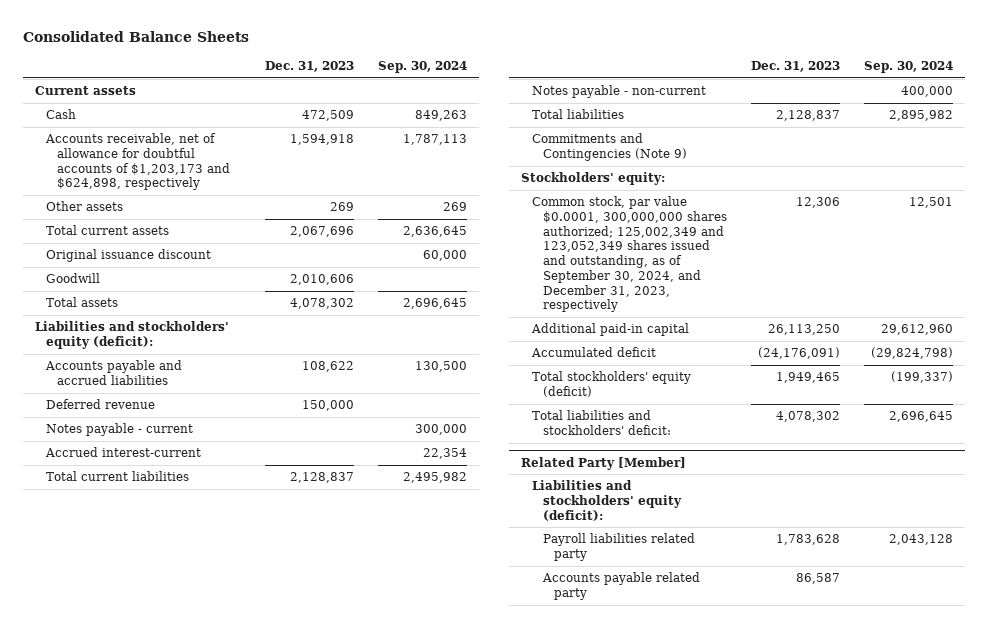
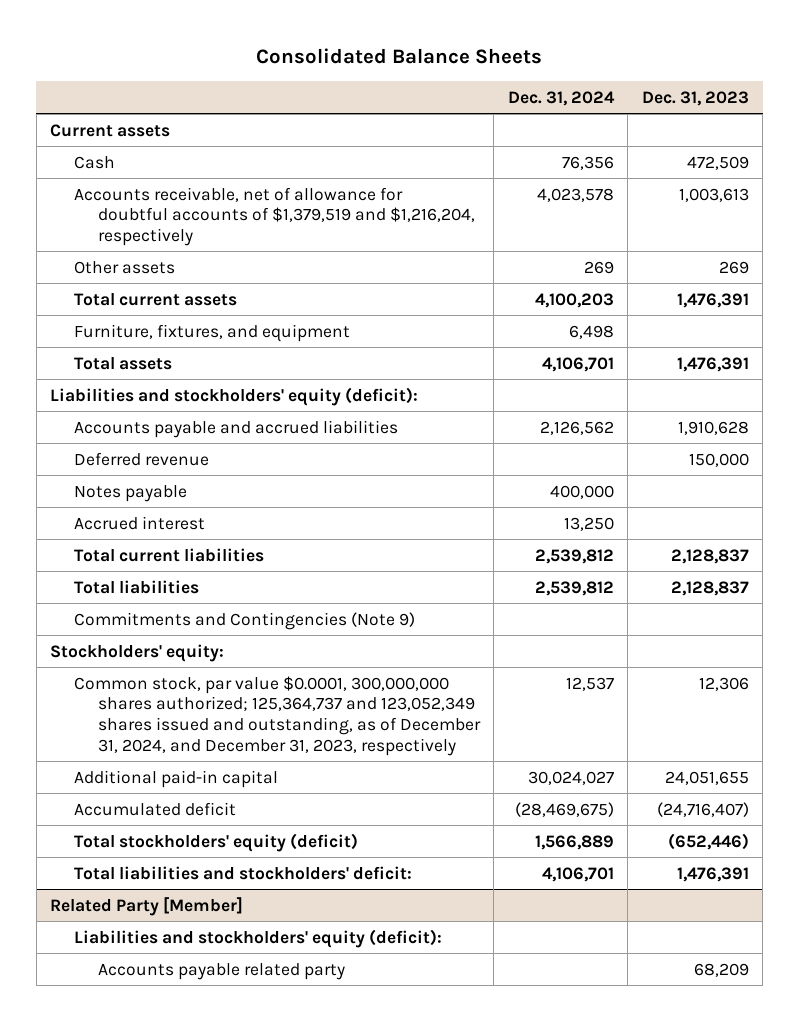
- | Dec. 31, 2023 | Sep. 30, 2024
+ | Dec. 31, 2024 | Dec. 31, 2023
- Accounts receivable, net of allowance for doubtful accounts of $1,203,173 and $624,898, respectively | 1,594,918 | 1,787,113
+ Accounts receivable, net of allowance for doubtful accounts of $1,379,519 and $1,216,204, respectively | 4,023,578 | 1,003,613
- Total current assets | 2,067,696 | 2,636,645
- Original issuance discount | | 60,000
- Goodwill | 2,010,606 |
- Total assets | 4,078,302 | 2,696,645
+ Total current assets | 4,100,203 | 1,476,391
+ Furniture, fixtures, and equipment | 6,498 |
+ Total assets | 4,106,701 | 1,476,391
- Accounts payable and accrued liabilities | 108,622 | 130,500
+ Accounts payable and accrued liabilities | 2,126,562 | 1,910,628
- Notes payable - current | | 300,000
- Accrued interest-current | | 22,354
+ Notes payable | 400,000 |
+ Accrued interest | 13,250 |
- Notes payable - non-current | | 400,000
- Common stock, par value $0.0001, 300,000,000 shares authorized; 125,002,349 and 123,052,349 shares issued and outstanding, as of September 30, 2024, and December 31, 2023, respectively | 12,306 | 12,501
- Additional paid-in capital | 26,113,250 | 29,612,960
- Accumulated deficit | (24,176,091) | (29,824,798)
- Total stockholders' equity (deficit) | 1,949,465 | (199,337)
- Total liabilities and stockholders' deficit: | 4,078,302 | 2,696,645
+ Common stock, par value $0.0001, 300,000,000 shares authorized; 125,364,737 and 123,052,349 shares issued and outstanding, as of December 31, 2024, and December 31, 2023, respectively | 12,537 | 12,306
+ Additional paid-in capital | 30,024,027 | 24,051,655
+ Accumulated deficit | (28,469,675) | (24,716,407)
+ Total stockholders' equity (deficit) | 1,566,889 | (652,446)
+ Total liabilities and stockholders' deficit: | 4,106,701 | 1,476,391
@ Related Party [Member]
- Payroll liabilities related party | 1,783,628 | 2,043,128
- Accounts payable related party | 86,587 |
+ Accounts payable related party | | 68,209

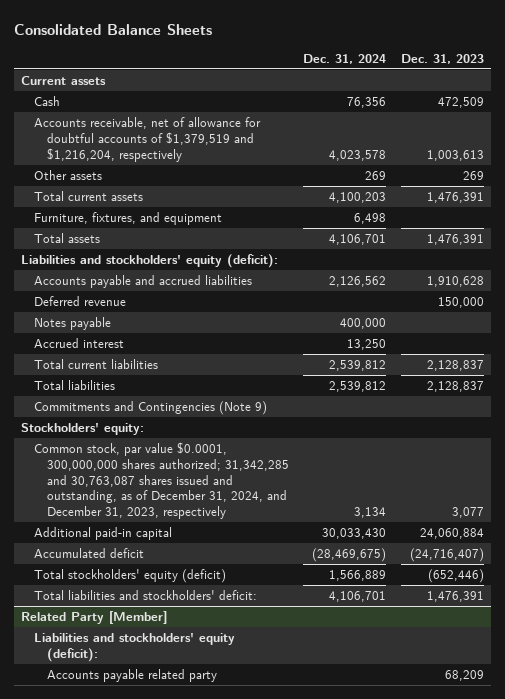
- Common stock, par value $0.0001, 300,000,000 shares authorized; 125,364,737 and 123,052,349 shares issued and outstanding, as of December 31, 2024, and December 31, 2023, respectively | 12,537 | 12,306
- Additional paid-in capital | 30,024,027 | 24,051,655
+ Common stock, par value $0.0001, 300,000,000 shares authorized; 31,342,285 and 30,763,087 shares issued and outstanding, as of December 31, 2024, and December 31, 2023, respectively | 3,134 | 3,077
+ Additional paid-in capital | 30,033,430 | 24,060,884

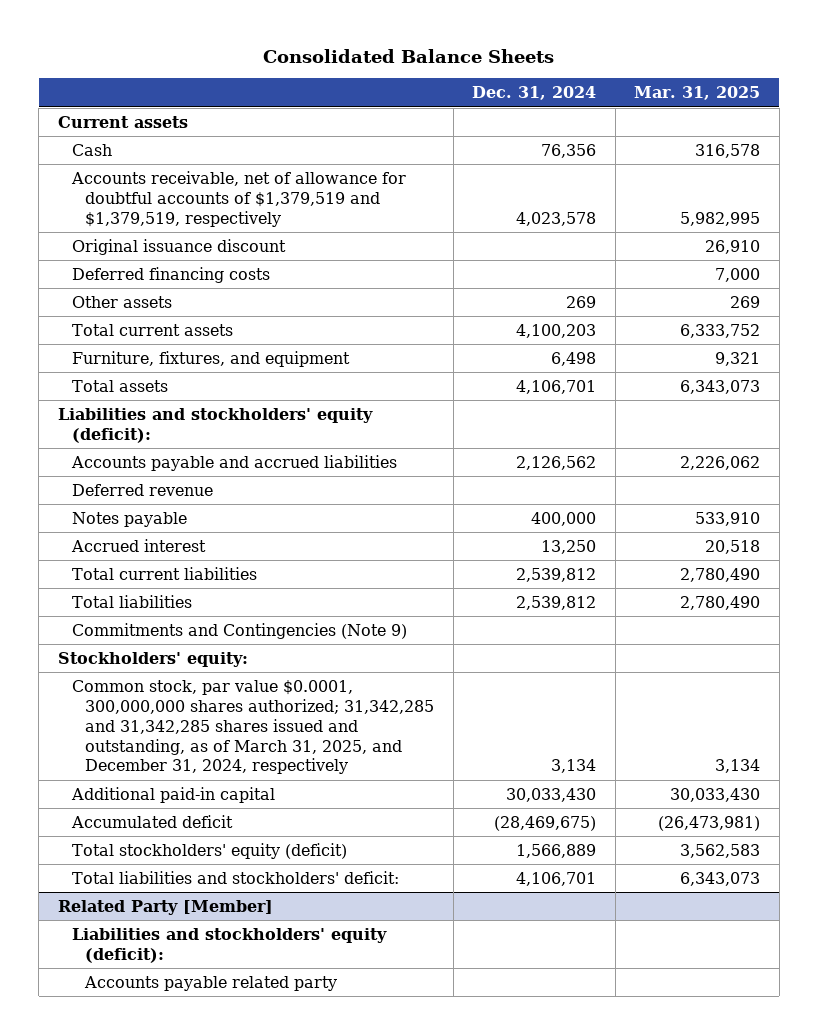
- | Dec. 31, 2024 | Dec. 31, 2023
+ | Dec. 31, 2024 | Mar. 31, 2025
- Accounts receivable, net of allowance for doubtful accounts of $1,379,519 and $1,216,204, respectively | 4,023,578 | 1,003,613
+ Accounts receivable, net of allowance for doubtful accounts of $1,379,519 and $1,379,519, respectively | 4,023,578 | 5,982,995
+ Original issuance discount | | 26,910
+ Deferred financing costs | | 7,000
- Common stock, par value $0.0001, 300,000,000 shares authorized; 31,342,285 and 30,763,087 shares issued and outstanding, as of December 31, 2024, and December 31, 2023, respectively | 3,134 | 3,077
+ Common stock, par value $0.0001, 300,000,000 shares authorized; 31,342,285 and 31,342,285 shares issued and outstanding, as of March 31, 2025, and December 31, 2024, respectively | 3,134 | 3,134

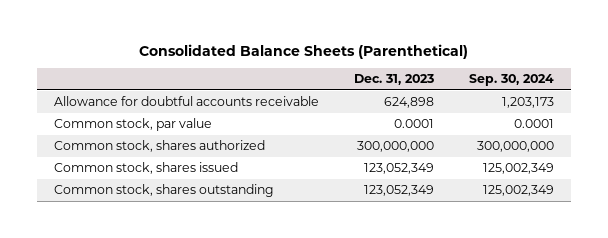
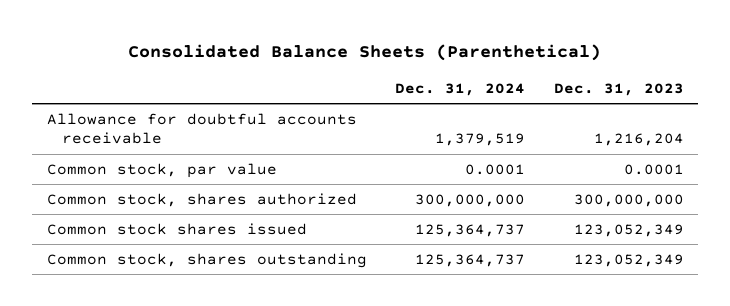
- | Dec. 31, 2023 | Sep. 30, 2024
+ | Dec. 31, 2024 | Dec. 31, 2023
- Allowance for doubtful accounts receivable | 624,898 | 1,203,173
+ Allowance for doubtful accounts receivable | 1,379,519 | 1,216,204
- Common stock, shares issued | 123,052,349 | 125,002,349
+ Common stock shares issued | 125,364,737 | 123,052,349

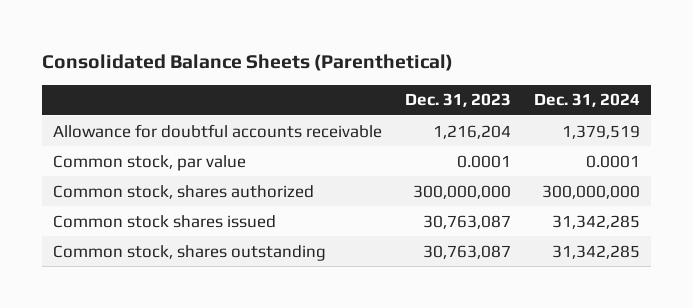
- | Dec. 31, 2024 | Dec. 31, 2023
+ | Dec. 31, 2023 | Dec. 31, 2024
- Common stock shares issued | 125,364,737 | 123,052,349
- Common stock, shares outstanding | 125,364,737 | 123,052,349
+ Common stock shares issued | 30,763,087 | 31,342,285
+ Common stock, shares outstanding | 30,763,087 | 31,342,285

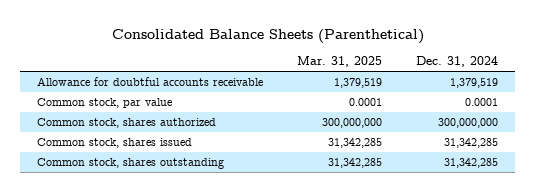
- | Dec. 31, 2023 | Dec. 31, 2024
+ | Mar. 31, 2025 | Dec. 31, 2024
- Common stock shares issued | 30,763,087 | 31,342,285
+ Common stock, shares issued | 31,342,285 | 31,342,285

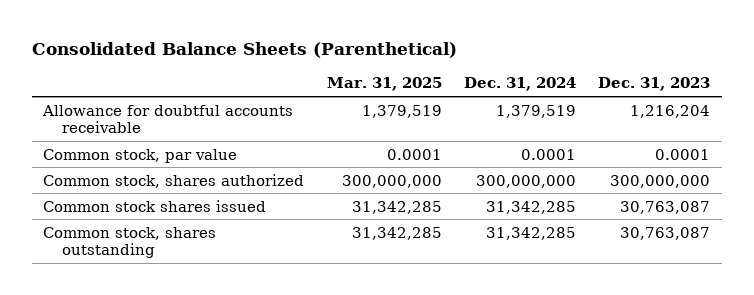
- | Mar. 31, 2025 | Dec. 31, 2024
+ | Mar. 31, 2025 | Dec. 31, 2024 | Dec. 31, 2023
- Common stock, shares issued | 31,342,285 | 31,342,285
+ Common stock shares issued | 31,342,285 | 31,342,285 | 30,763,087

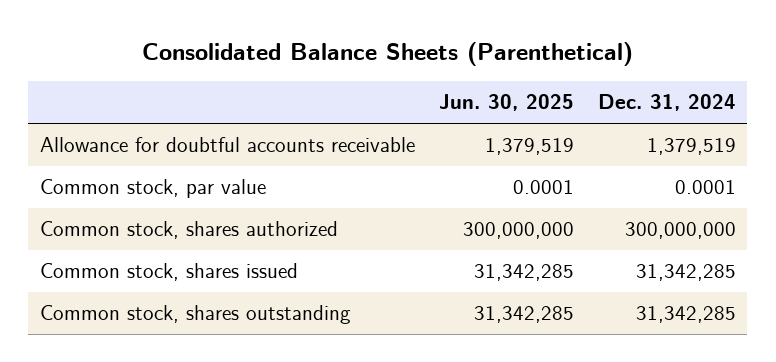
- | Mar. 31, 2025 | Dec. 31, 2024 | Dec. 31, 2023
+ | Jun. 30, 2025 | Dec. 31, 2024
- Common stock shares issued | 31,342,285 | 31,342,285 | 30,763,087
+ Common stock, shares issued | 31,342,285 | 31,342,285

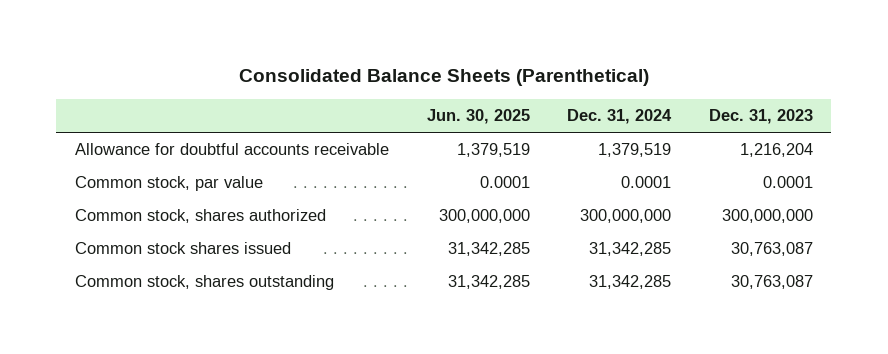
- | Jun. 30, 2025 | Dec. 31, 2024
+ | Jun. 30, 2025 | Dec. 31, 2024 | Dec. 31, 2023
- Common stock, shares issued | 31,342,285 | 31,342,285
+ Common stock shares issued | 31,342,285 | 31,342,285 | 30,763,087

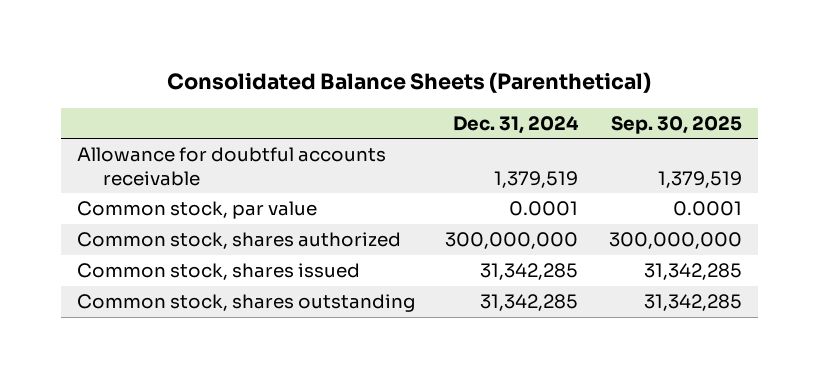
- | Jun. 30, 2025 | Dec. 31, 2024 | Dec. 31, 2023
+ | Dec. 31, 2024 | Sep. 30, 2025
- Common stock shares issued | 31,342,285 | 31,342,285 | 30,763,087
+ Common stock, shares issued | 31,342,285 | 31,342,285

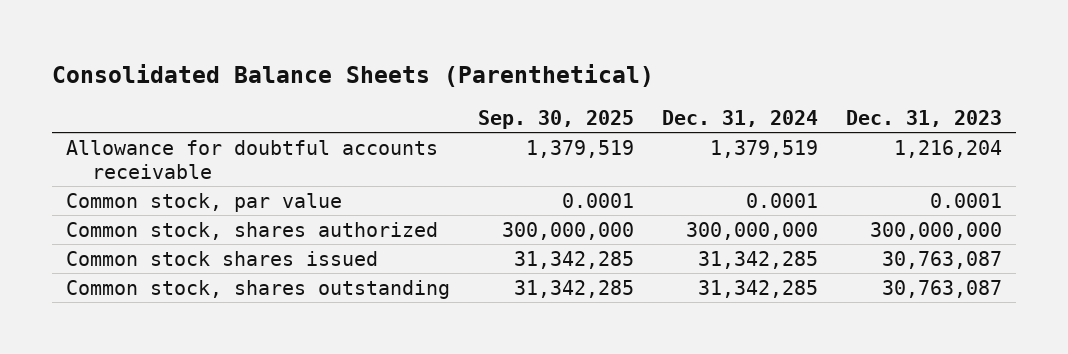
- | Dec. 31, 2024 | Sep. 30, 2025
+ | Sep. 30, 2025 | Dec. 31, 2024 | Dec. 31, 2023
- Common stock, shares issued | 31,342,285 | 31,342,285
+ Common stock shares issued | 31,342,285 | 31,342,285 | 30,763,087

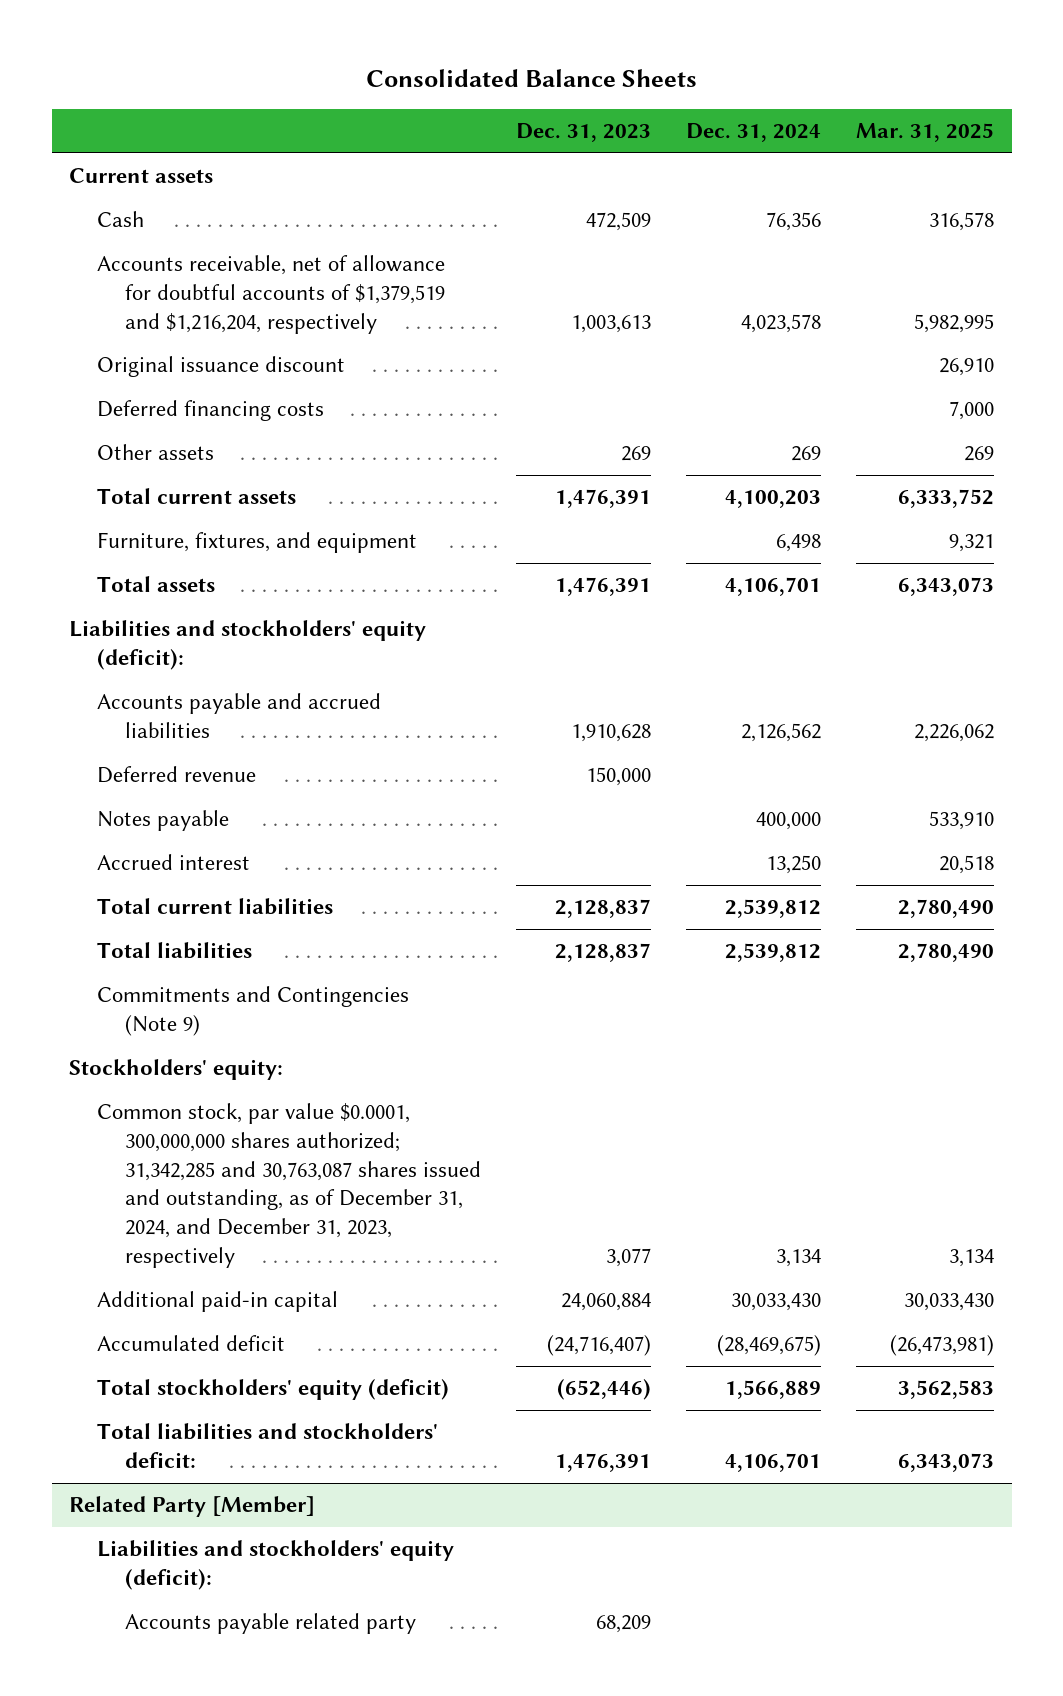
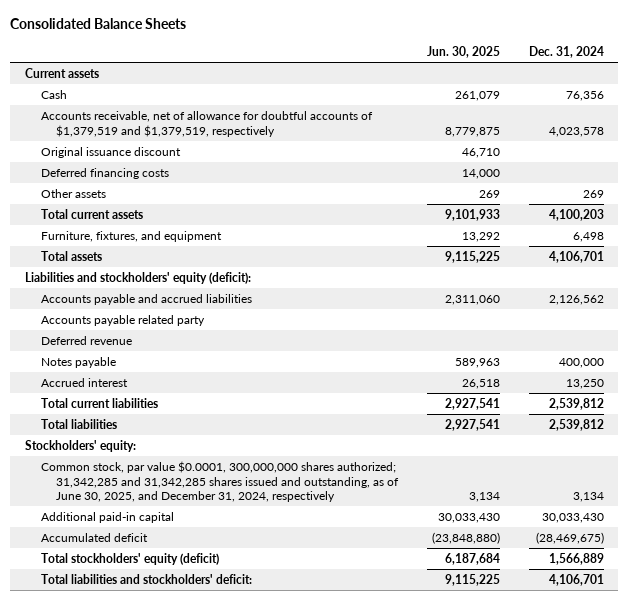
- | Dec. 31, 2023 | Dec. 31, 2024 | Mar. 31, 2025
+ | Jun. 30, 2025 | Dec. 31, 2024
- Accounts receivable, net of allowance for doubtful accounts of $1,379,519 and $1,216,204, respectively | 1,003,613 | 4,023,578 | 5,982,995
+ Accounts receivable, net of allowance for doubtful accounts of $1,379,519 and $1,379,519, respectively | 8,779,875 | 4,023,578
+ Accounts payable related party
- Commitments and Contingencies (Note 9)
- Common stock, par value $0.0001, 300,000,000 shares authorized; 31,342,285 and 30,763,087 shares issued and outstanding, as of December 31, 2024, and December 31, 2023, respectively | 3,077 | 3,134 | 3,134
+ Common stock, par value $0.0001, 300,000,000 shares authorized; 31,342,285 and 31,342,285 shares issued and outstanding, as of June 30, 2025, and December 31, 2024, respectively | 3,134 | 3,134
- Related Party [Member]
- Liabilities and stockholders' equity (deficit):
- Accounts payable related party | 68,209 | |

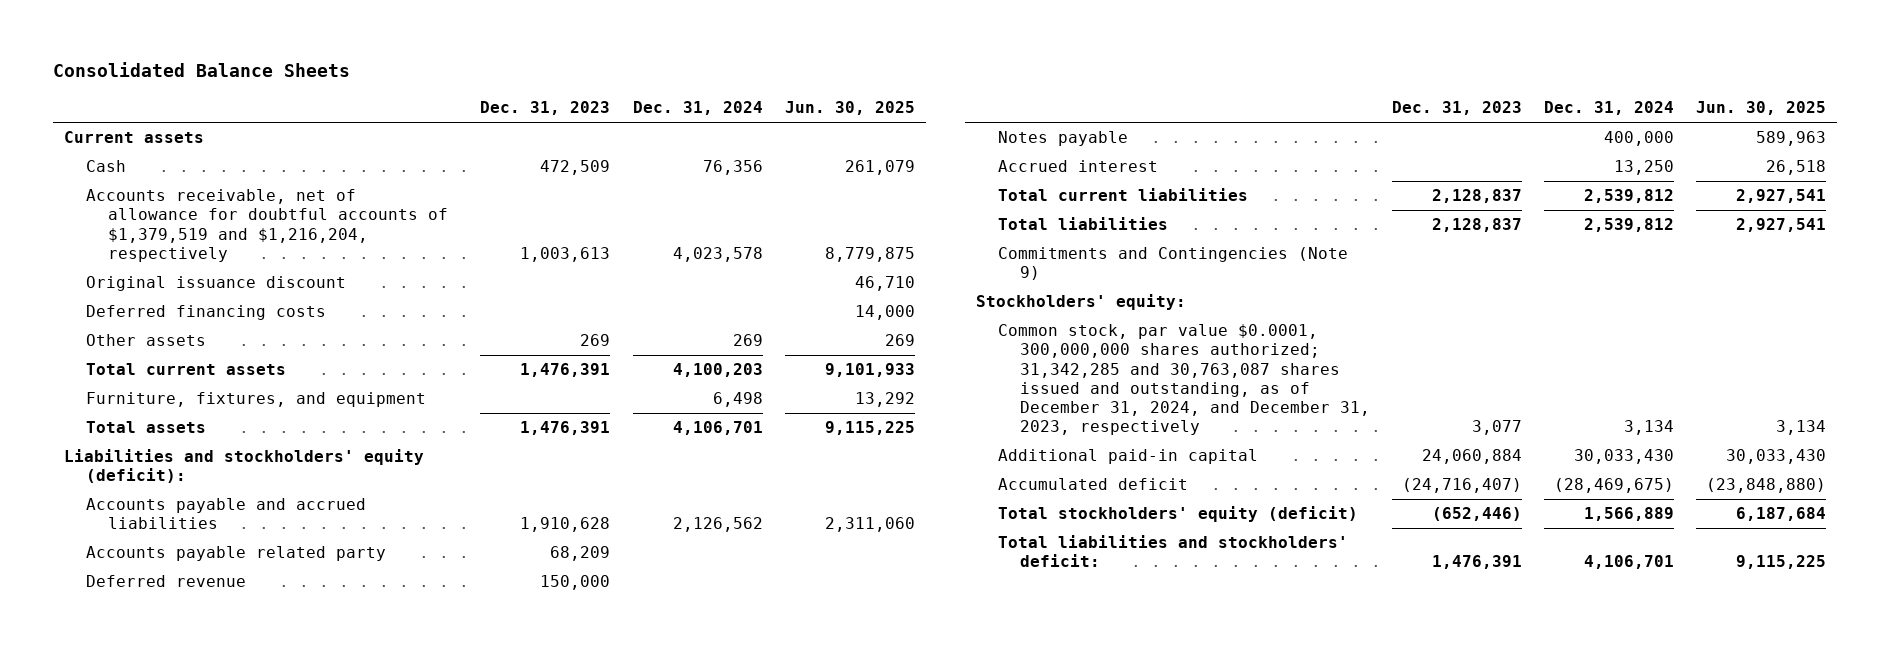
- | Jun. 30, 2025 | Dec. 31, 2024
+ | Dec. 31, 2023 | Dec. 31, 2024 | Jun. 30, 2025
- Accounts receivable, net of allowance for doubtful accounts of $1,379,519 and $1,379,519, respectively | 8,779,875 | 4,023,578
+ Accounts receivable, net of allowance for doubtful accounts of $1,379,519 and $1,216,204, respectively | 1,003,613 | 4,023,578 | 8,779,875
+ Commitments and Contingencies (Note 9)
- Common stock, par value $0.0001, 300,000,000 shares authorized; 31,342,285 and 31,342,285 shares issued and outstanding, as of June 30, 2025, and December 31, 2024, respectively | 3,134 | 3,134
+ Common stock, par value $0.0001, 300,000,000 shares authorized; 31,342,285 and 30,763,087 shares issued and outstanding, as of December 31, 2024, and December 31, 2023, respectively | 3,077 | 3,134 | 3,134

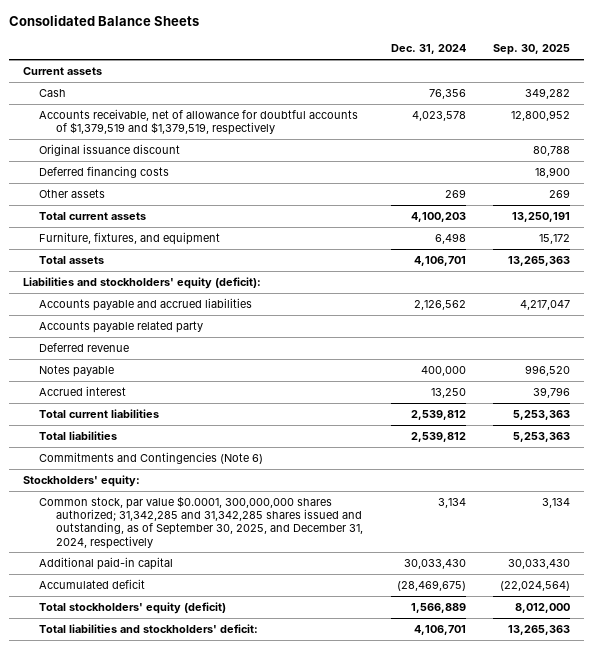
- | Dec. 31, 2023 | Dec. 31, 2024 | Jun. 30, 2025
+ | Dec. 31, 2024 | Sep. 30, 2025
- Accounts receivable, net of allowance for doubtful accounts of $1,379,519 and $1,216,204, respectively | 1,003,613 | 4,023,578 | 8,779,875
+ Accounts receivable, net of allowance for doubtful accounts of $1,379,519 and $1,379,519, respectively | 4,023,578 | 12,800,952
- Commitments and Contingencies (Note 9)
+ Commitments and Contingencies (Note 6)
- Common stock, par value $0.0001, 300,000,000 shares authorized; 31,342,285 and 30,763,087 shares issued and outstanding, as of December 31, 2024, and December 31, 2023, respectively | 3,077 | 3,134 | 3,134
+ Common stock, par value $0.0001, 300,000,000 shares authorized; 31,342,285 and 31,342,285 shares issued and outstanding, as of September 30, 2025, and December 31, 2024, respectively | 3,134 | 3,134

